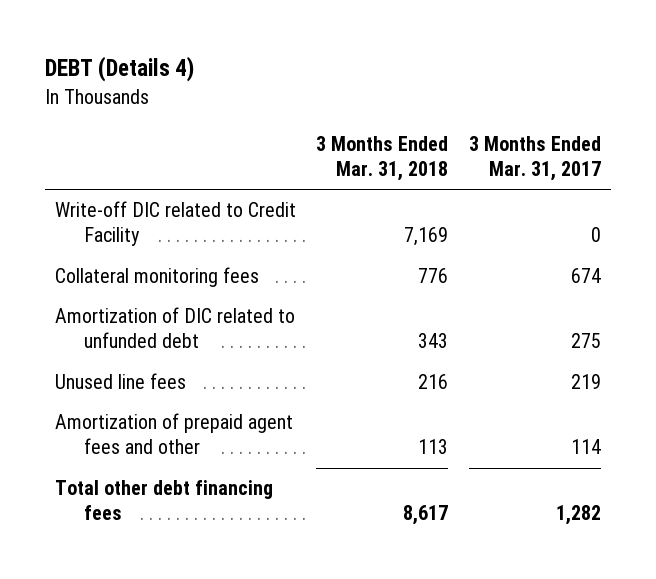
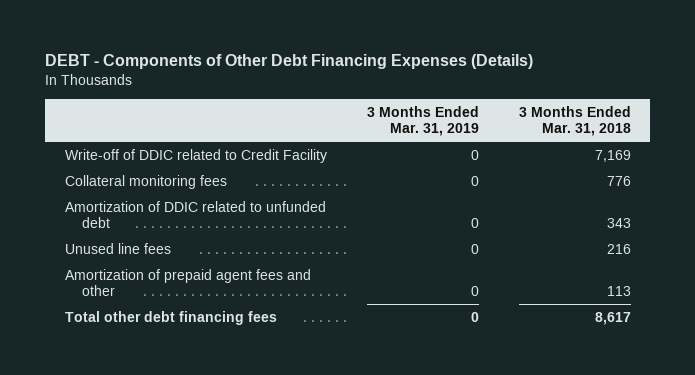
- DEBT (Details 4)
+ DEBT - Components of Other Debt Financing Expenses (Details)
- | 3 Months Ended Mar. 31, 2018 | 3 Months Ended Mar. 31, 2017
+ | 3 Months Ended Mar. 31, 2019 | 3 Months Ended Mar. 31, 2018
- Write-off DIC related to Credit Facility | 7,169 | 0
+ Write-off of DDIC related to Credit Facility | 0 | 7,169
- Amortization of DIC related to unfunded debt | 343 | 275
+ Amortization of DDIC related to unfunded debt | 0 | 343

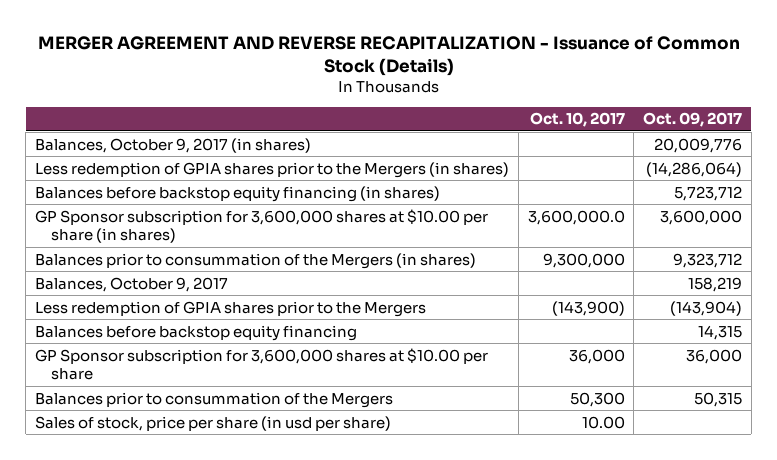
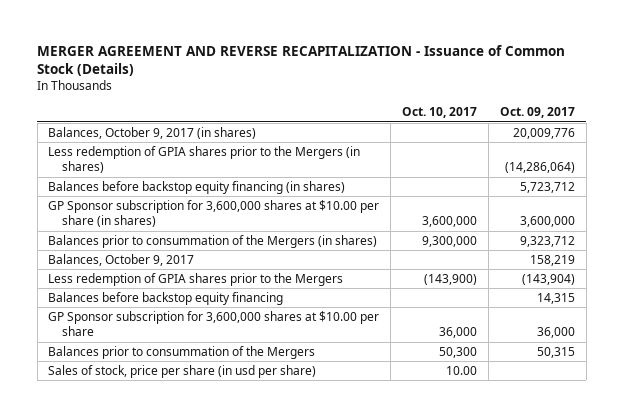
- GP Sponsor subscription for 3,600,000 shares at $10.00 per share (in shares) | 3,600,000.0 | 3,600,000
+ GP Sponsor subscription for 3,600,000 shares at $10.00 per share (in shares) | 3,600,000 | 3,600,000

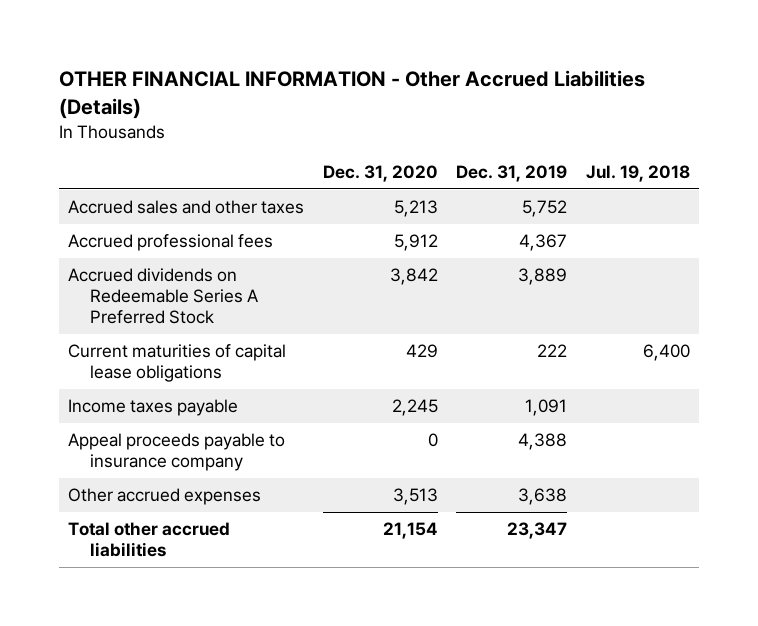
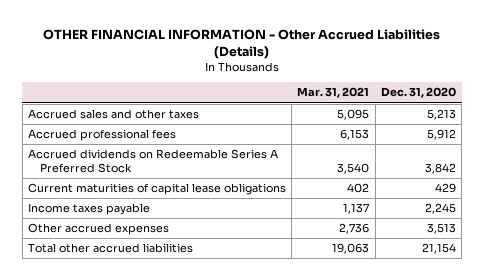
- | Dec. 31, 2020 | Dec. 31, 2019 | Jul. 19, 2018
+ | Mar. 31, 2021 | Dec. 31, 2020
- Appeal proceeds payable to insurance company | 0 | 4,388 |

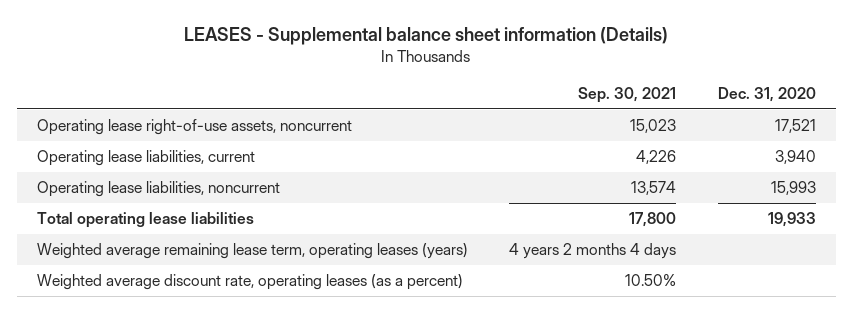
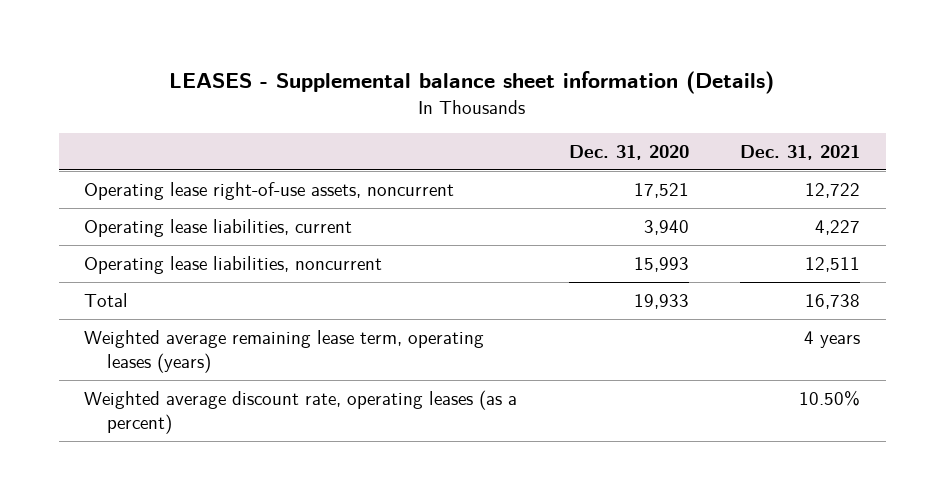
- | Sep. 30, 2021 | Dec. 31, 2020
+ | Dec. 31, 2020 | Dec. 31, 2021
- Total operating lease liabilities | 17,800 | 19,933
+ Total | 19,933 | 16,738

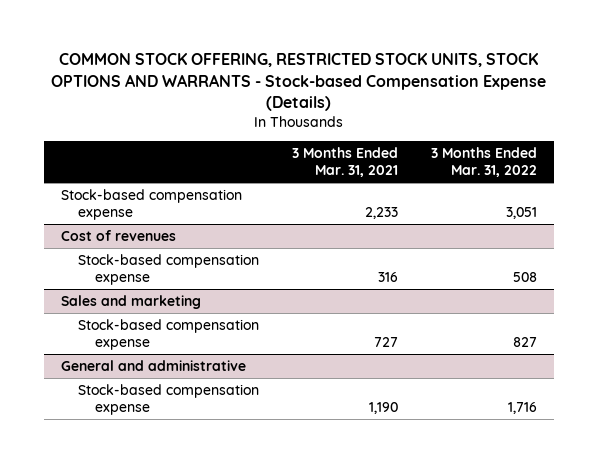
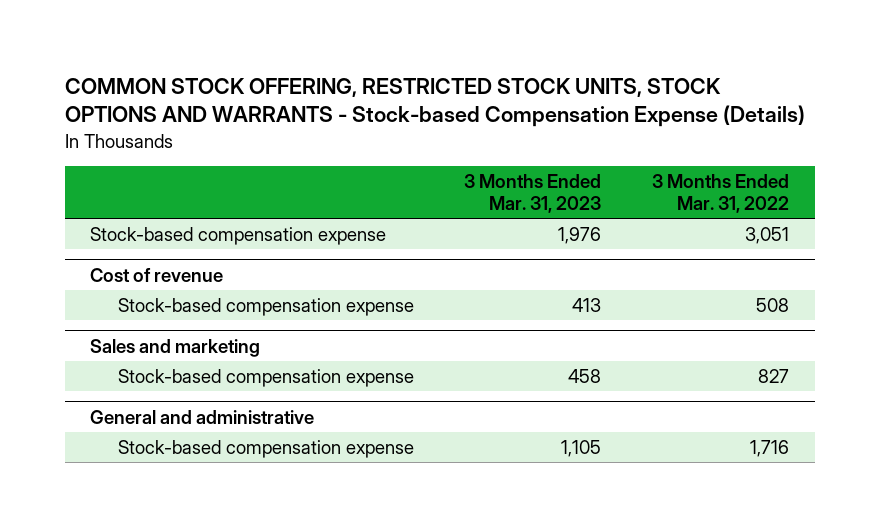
- | 3 Months Ended Mar. 31, 2021 | 3 Months Ended Mar. 31, 2022
+ | 3 Months Ended Mar. 31, 2023 | 3 Months Ended Mar. 31, 2022
- Cost of revenues
+ Cost of revenue

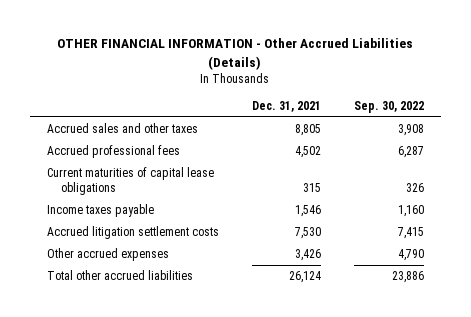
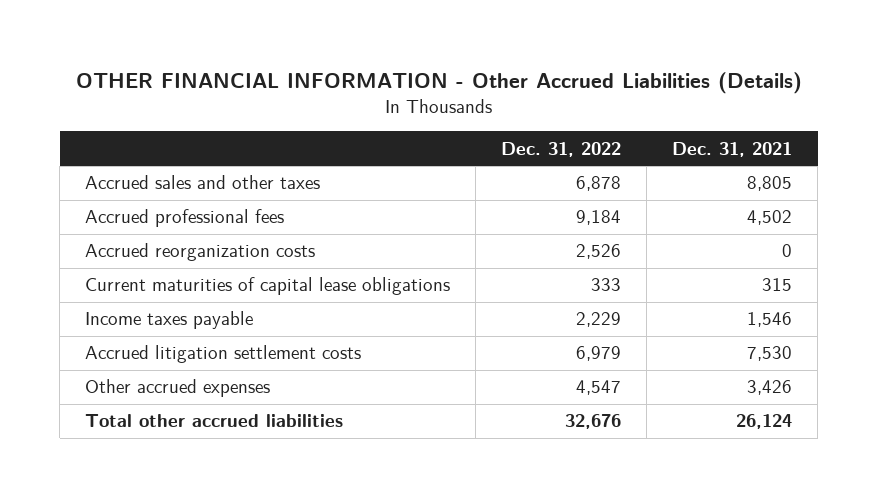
- | Dec. 31, 2021 | Sep. 30, 2022
+ | Dec. 31, 2022 | Dec. 31, 2021
+ Accrued reorganization costs | 2,526 | 0

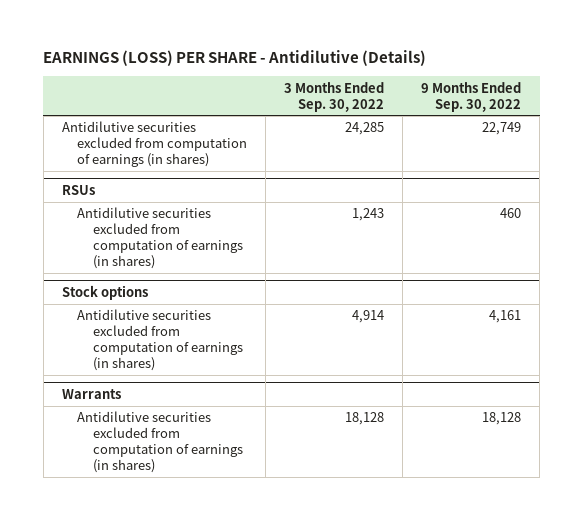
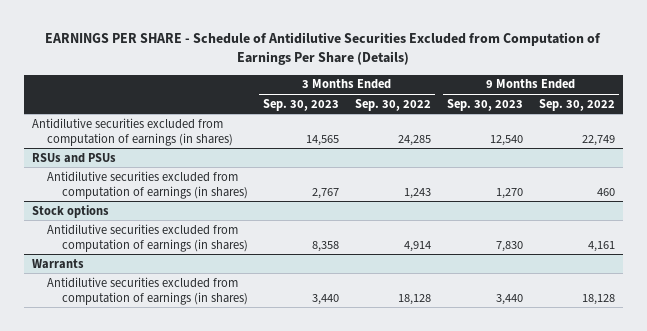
- EARNINGS (LOSS) PER SHARE - Antidilutive (Details)
+ EARNINGS PER SHARE - Schedule of Antidilutive Securities Excluded from Computation of Earnings Per Share (Details)
- | 3 Months Ended Sep. 30, 2022 | 9 Months Ended Sep. 30, 2022
+ | 3 Months Ended Sep. 30, 2023 | 3 Months Ended Sep. 30, 2022 | 9 Months Ended Sep. 30, 2023 | 9 Months Ended Sep. 30, 2022
- RSUs
+ RSUs and PSUs

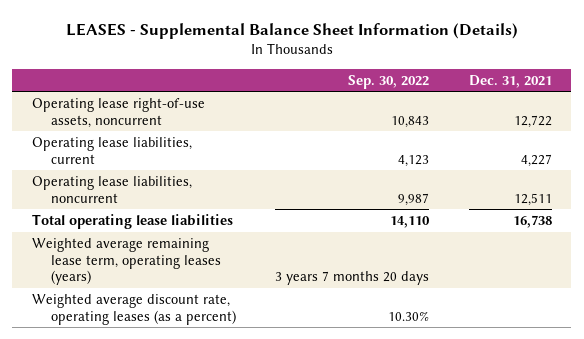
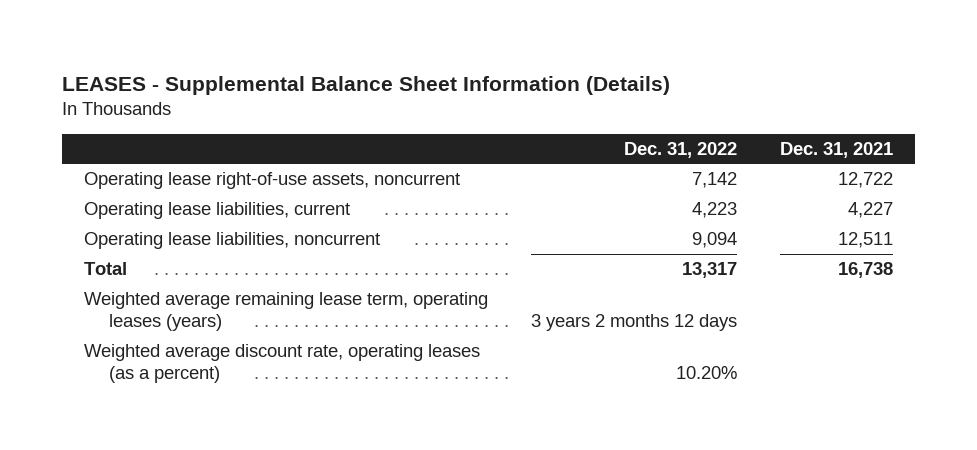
- | Sep. 30, 2022 | Dec. 31, 2021
+ | Dec. 31, 2022 | Dec. 31, 2021
- Total operating lease liabilities | 14,110 | 16,738
+ Total | 13,317 | 16,738

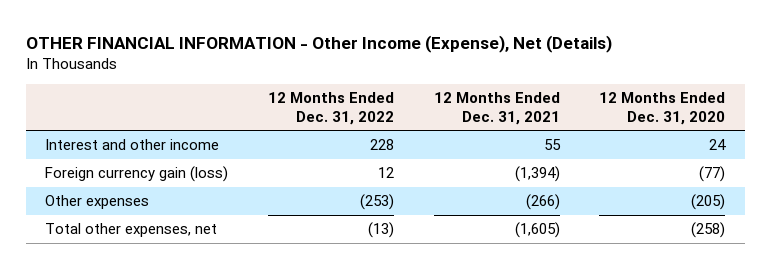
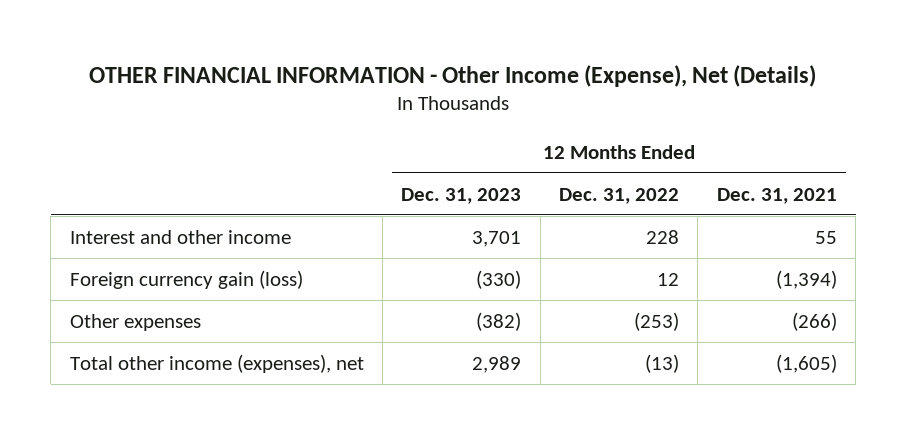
- | 12 Months Ended Dec. 31, 2022 | 12 Months Ended Dec. 31, 2021 | 12 Months Ended Dec. 31, 2020
+ | 12 Months Ended Dec. 31, 2023 | 12 Months Ended Dec. 31, 2022 | 12 Months Ended Dec. 31, 2021
- Total other expenses, net | (13) | (1,605) | (258)
+ Total other income (expenses), net | 2,989 | (13) | (1,605)

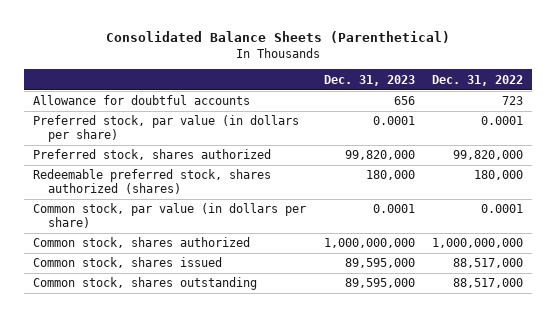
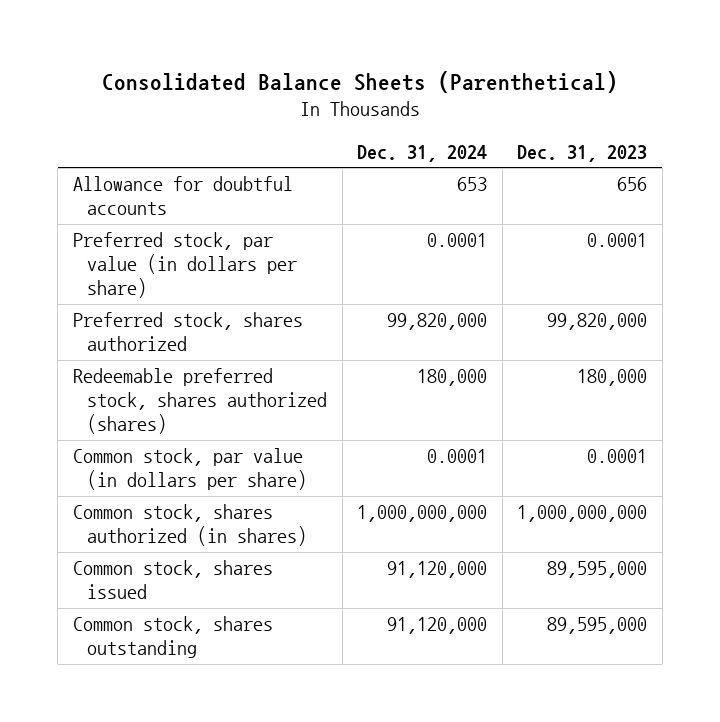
- | Dec. 31, 2023 | Dec. 31, 2022
+ | Dec. 31, 2024 | Dec. 31, 2023
- Common stock, shares authorized | 1,000,000,000 | 1,000,000,000
+ Common stock, shares authorized (in shares) | 1,000,000,000 | 1,000,000,000

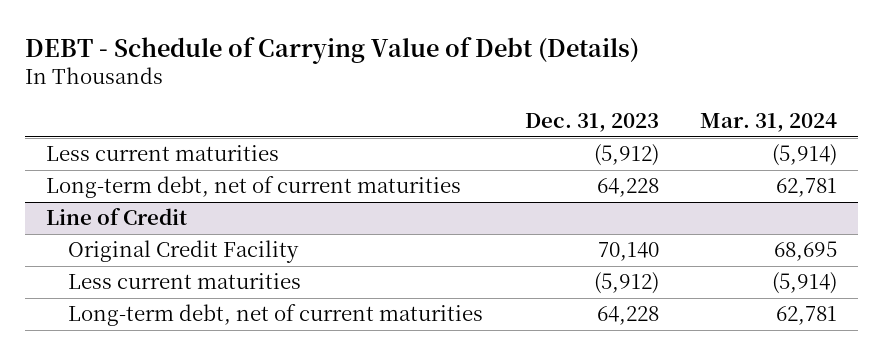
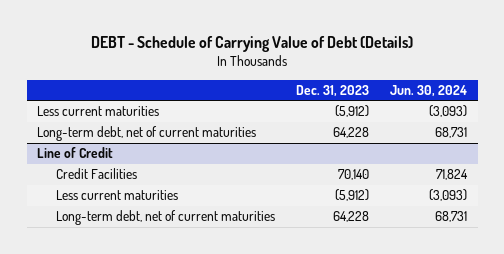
- | Dec. 31, 2023 | Mar. 31, 2024
+ | Dec. 31, 2023 | Jun. 30, 2024
@ Line of Credit
- Original Credit Facility | 70,140 | 68,695
+ Credit Facilities | 70,140 | 71,824

